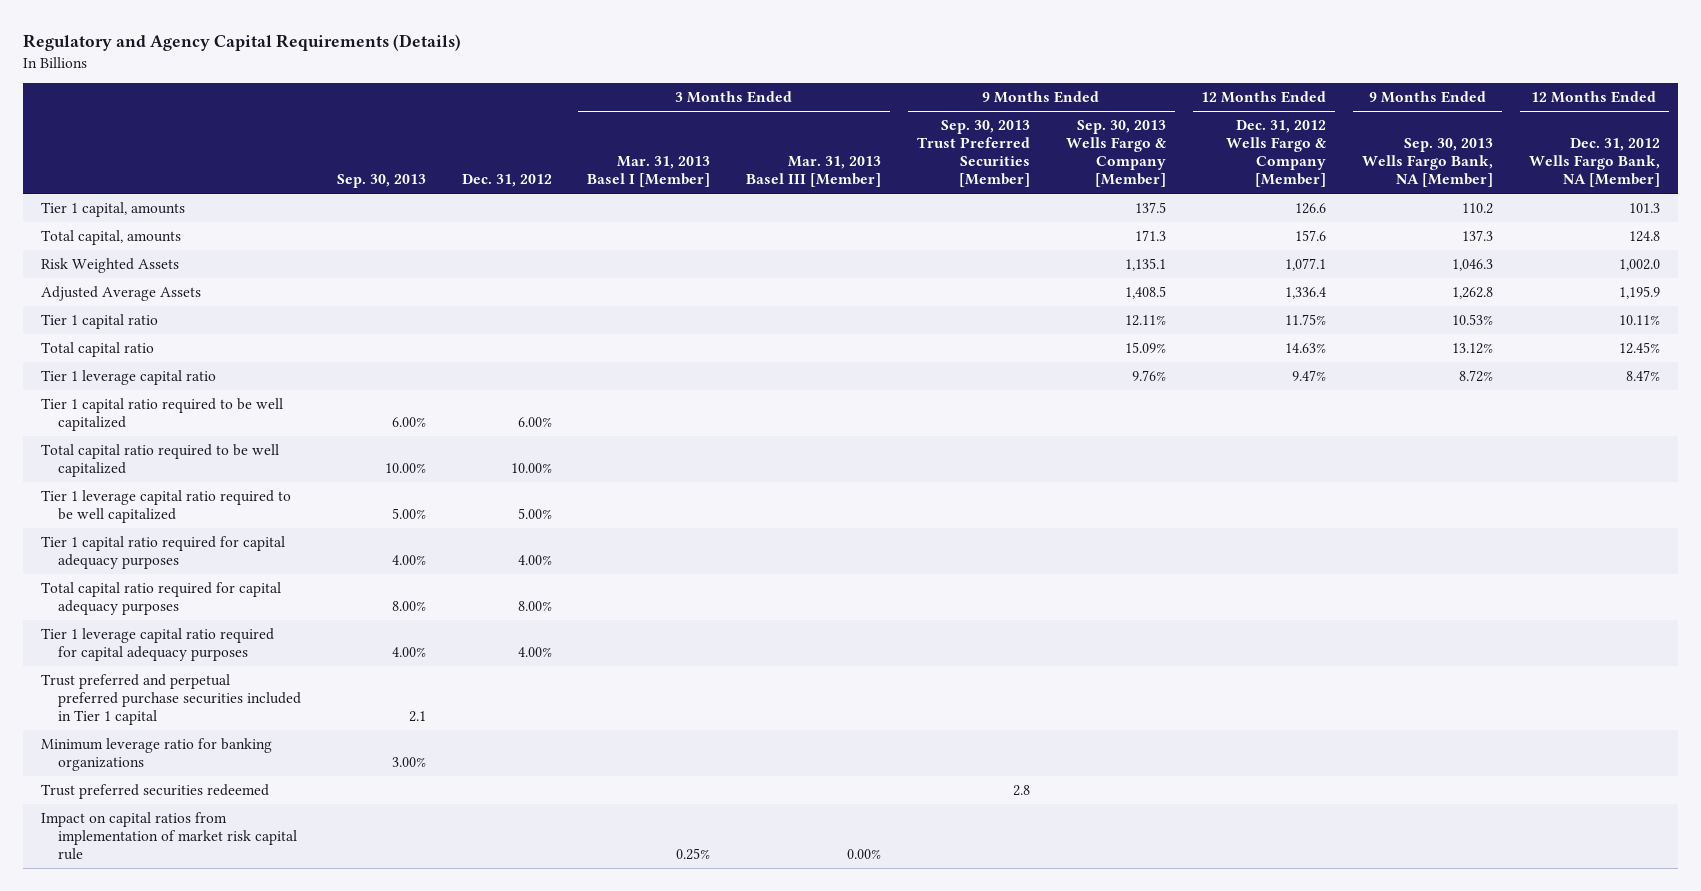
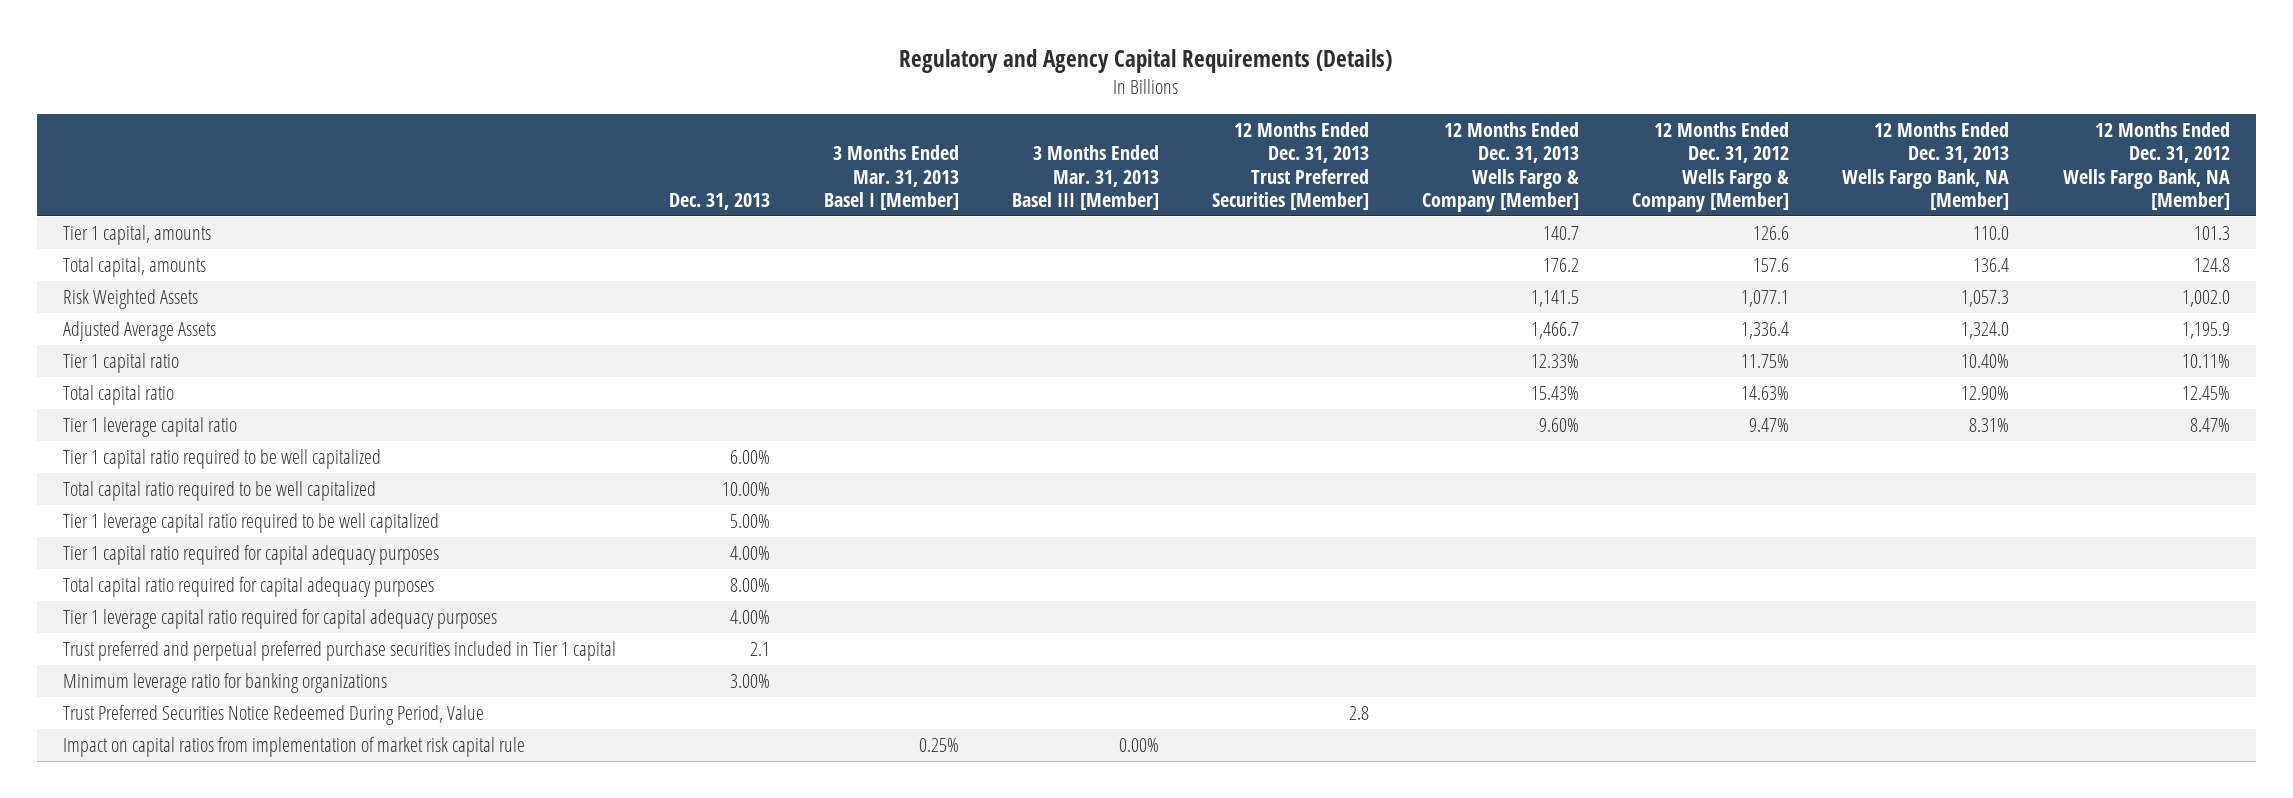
- | Sep. 30, 2013 | Dec. 31, 2012 | 3 Months Ended Mar. 31, 2013 Basel I [Member] | 3 Months Ended Mar. 31, 2013 Basel III [Member] | 9 Months Ended Sep. 30, 2013 Trust Preferred Securities [Member] | 9 Months Ended Sep. 30, 2013 Wells Fargo & Company [Member] | 12 Months Ended Dec. 31, 2012 Wells Fargo & Company [Member] | 9 Months Ended Sep. 30, 2013 Wells Fargo Bank, NA [Member] | 12 Months Ended Dec. 31, 2012 Wells Fargo Bank, NA [Member]
+ | Dec. 31, 2013 | 3 Months Ended Mar. 31, 2013 Basel I [Member] | 3 Months Ended Mar. 31, 2013 Basel III [Member] | 12 Months Ended Dec. 31, 2013 Trust Preferred Securities [Member] | 12 Months Ended Dec. 31, 2013 Wells Fargo & Company [Member] | 12 Months Ended Dec. 31, 2012 Wells Fargo & Company [Member] | 12 Months Ended Dec. 31, 2013 Wells Fargo Bank, NA [Member] | 12 Months Ended Dec. 31, 2012 Wells Fargo Bank, NA [Member]
- Trust preferred securities redeemed | | | | | 2.8 | | | |
+ Trust Preferred Securities Notice Redeemed During Period, Value | | | | 2.8 | | | |

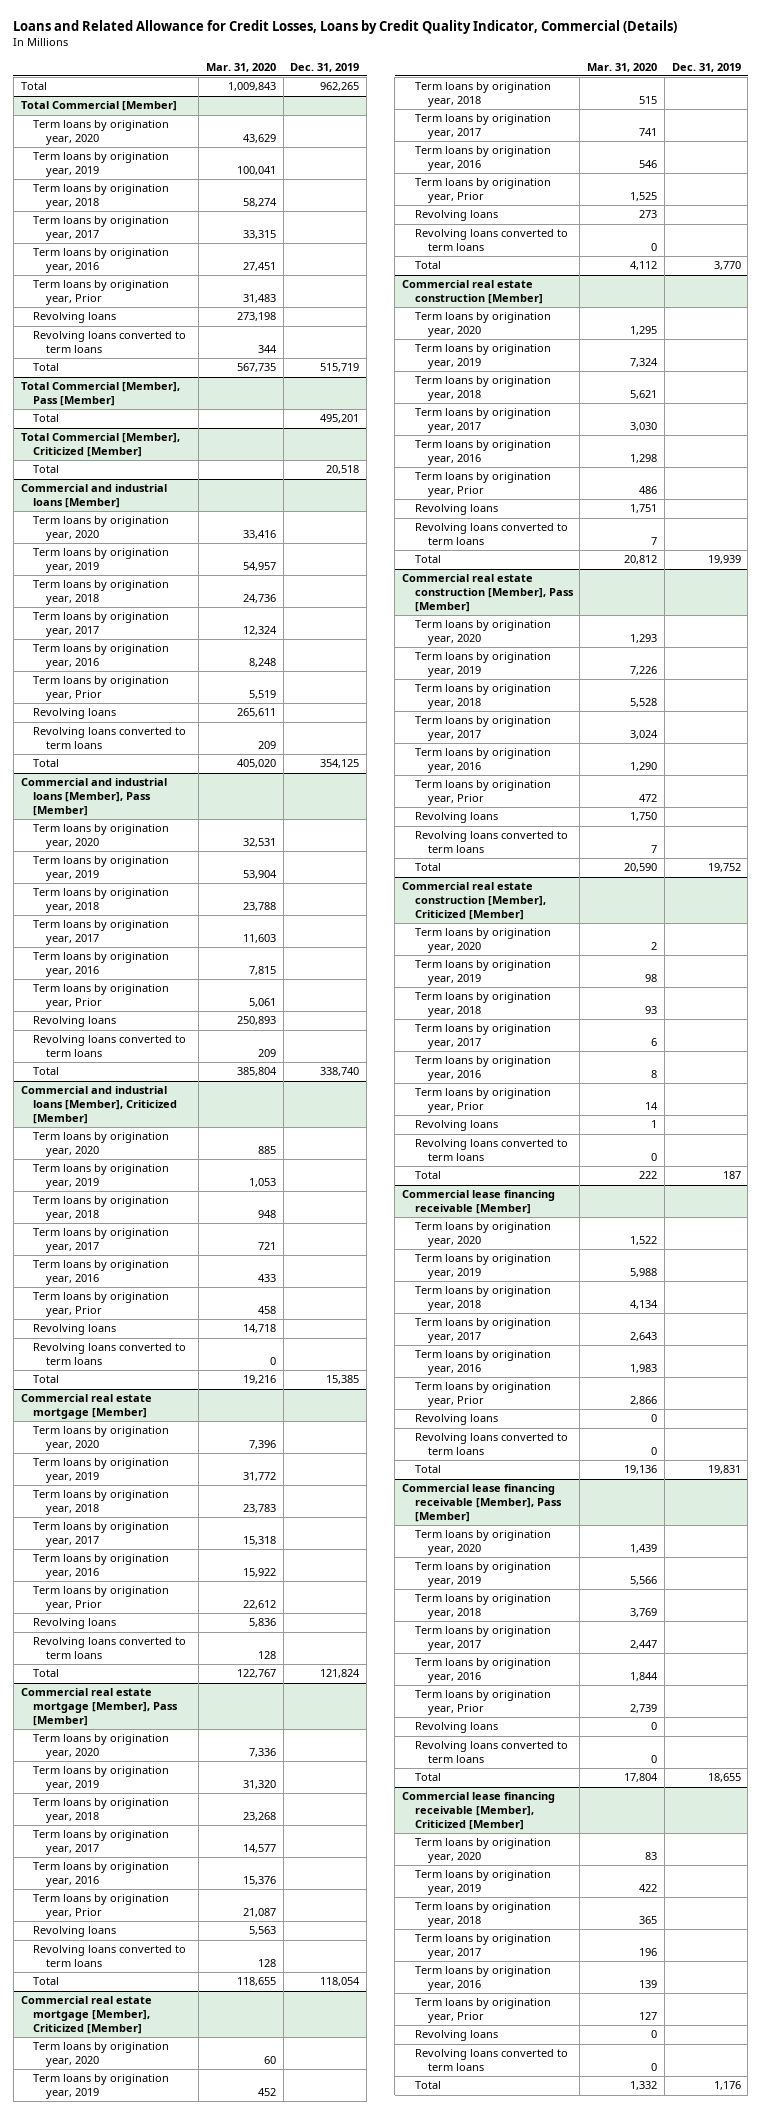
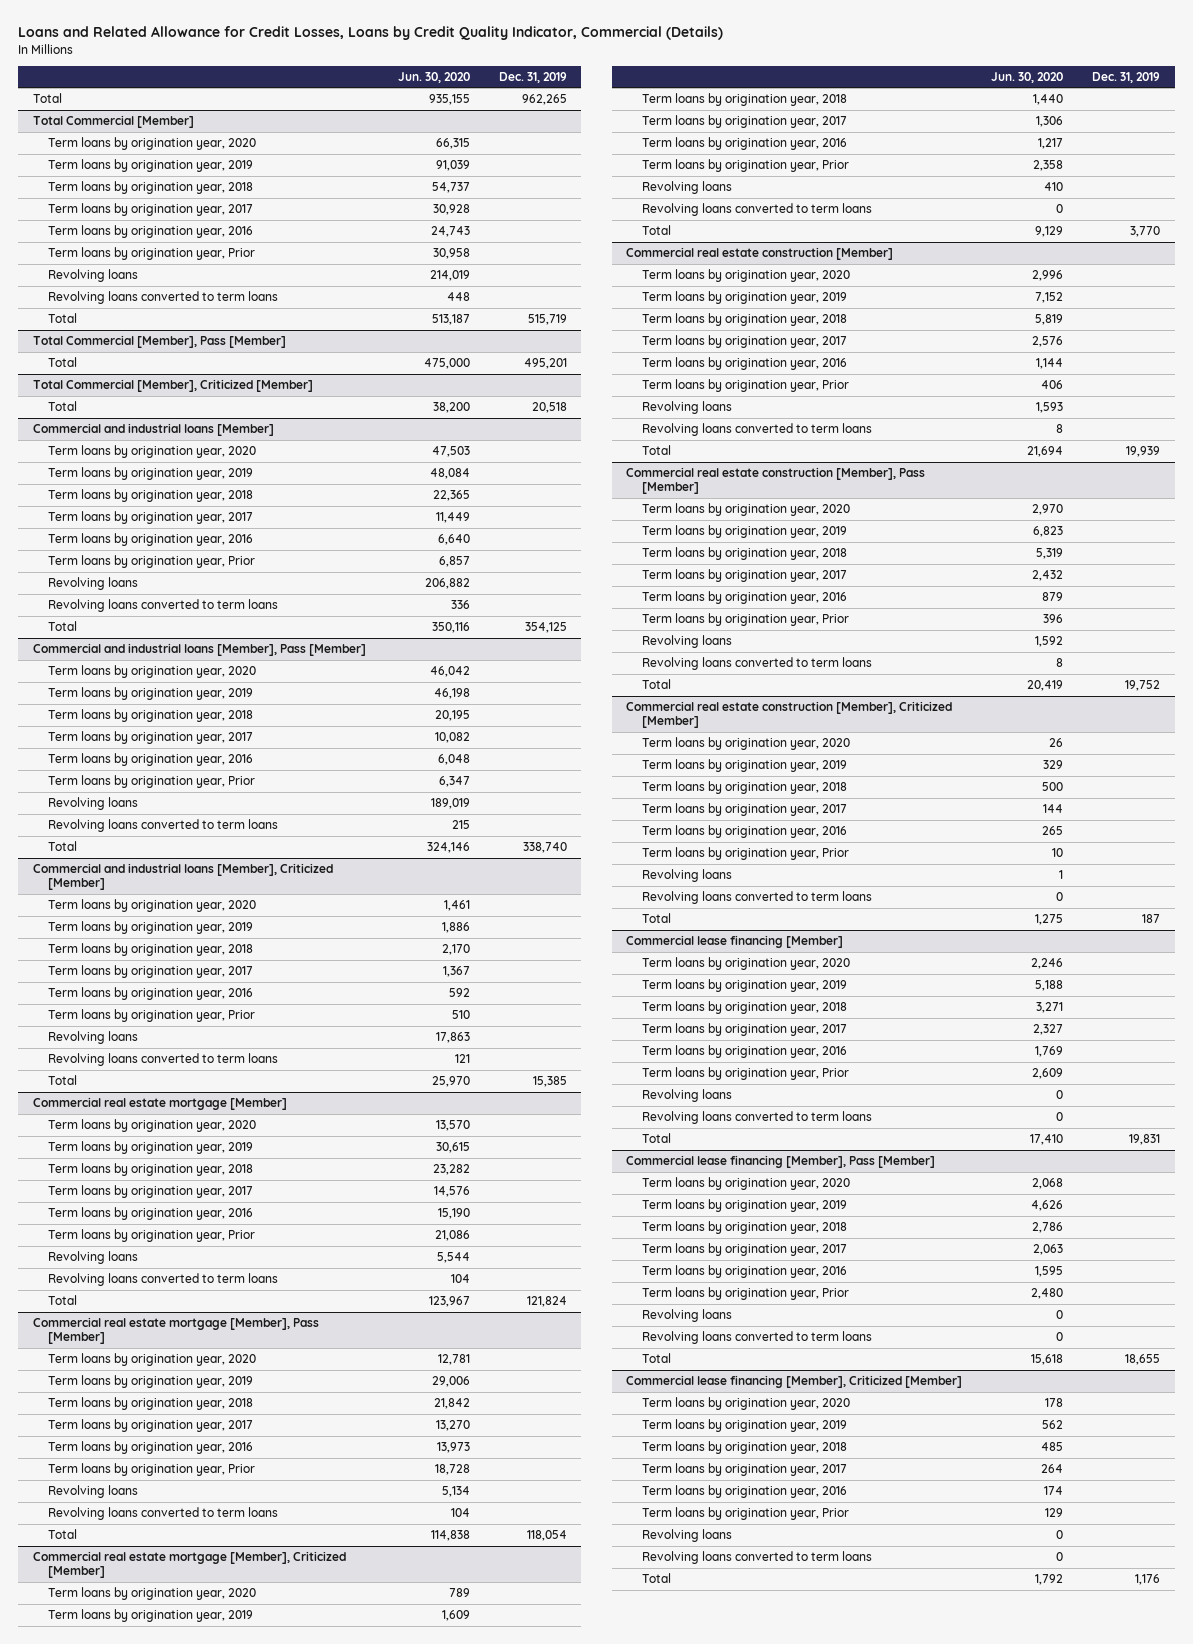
- | Mar. 31, 2020 | Dec. 31, 2019
+ | Jun. 30, 2020 | Dec. 31, 2019
- Commercial lease financing receivable [Member]
+ Commercial lease financing [Member]
- Commercial lease financing receivable [Member], Pass [Member]
+ Commercial lease financing [Member], Pass [Member]
- Commercial lease financing receivable [Member], Criticized [Member]
+ Commercial lease financing [Member], Criticized [Member]

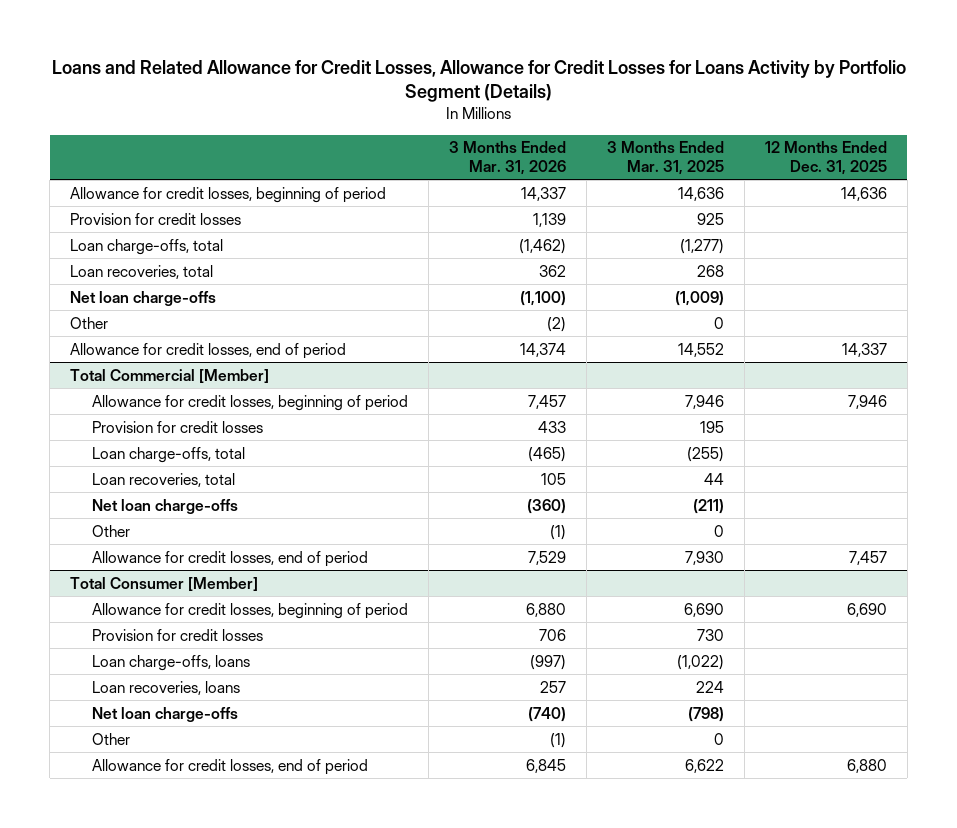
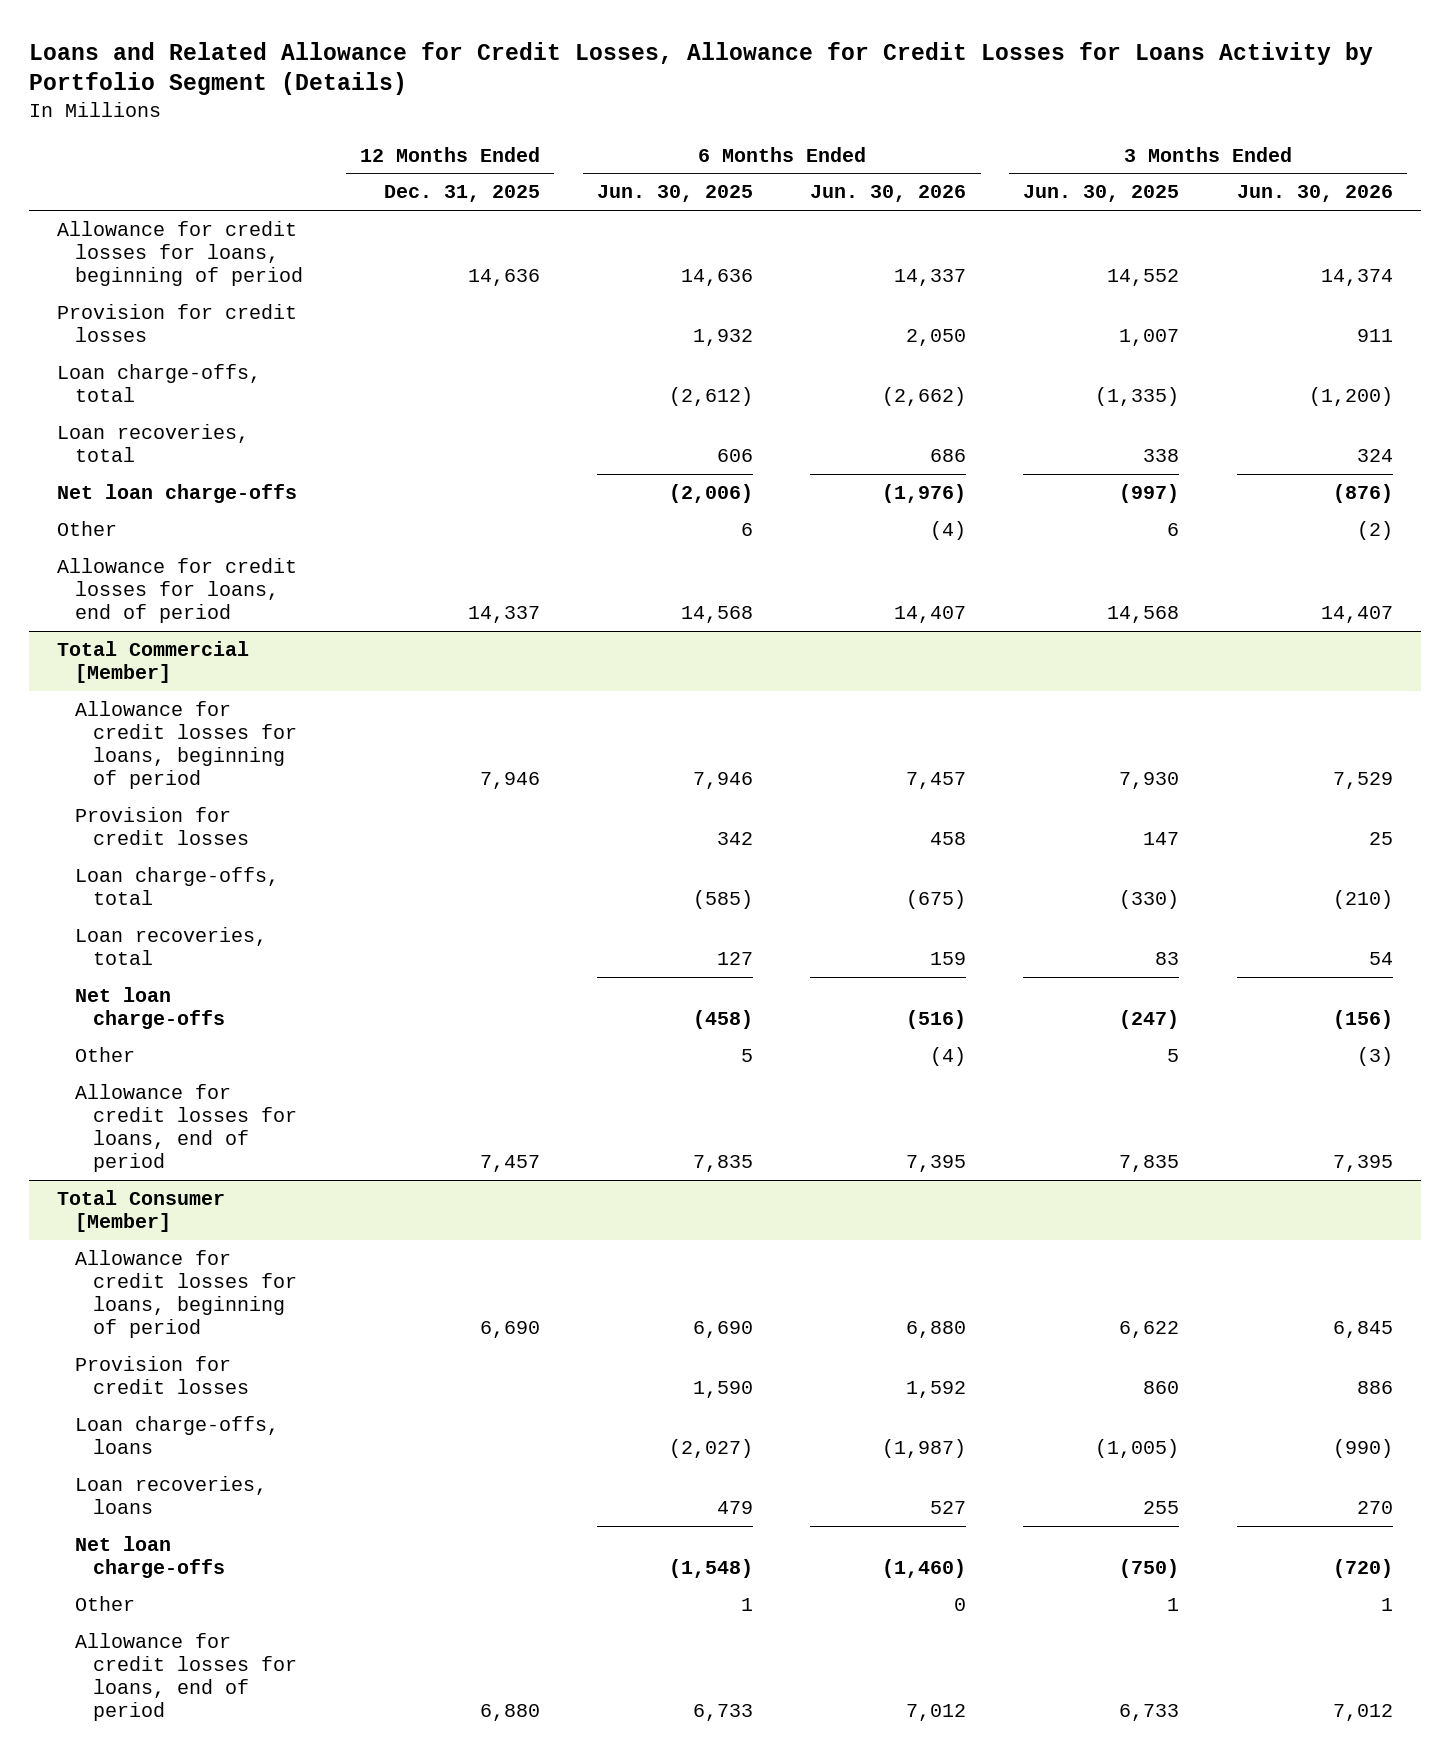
- | 3 Months Ended Mar. 31, 2026 | 3 Months Ended Mar. 31, 2025 | 12 Months Ended Dec. 31, 2025
+ | 12 Months Ended Dec. 31, 2025 | 6 Months Ended Jun. 30, 2025 | 6 Months Ended Jun. 30, 2026 | 3 Months Ended Jun. 30, 2025 | 3 Months Ended Jun. 30, 2026
- Allowance for credit losses, beginning of period | 14,337 | 14,636 | 14,636
+ Allowance for credit losses for loans, beginning of period | 14,636 | 14,636 | 14,337 | 14,552 | 14,374
- Allowance for credit losses, end of period | 14,374 | 14,552 | 14,337
+ Allowance for credit losses for loans, end of period | 14,337 | 14,568 | 14,407 | 14,568 | 14,407
@ Total Commercial [Member]
- Allowance for credit losses, beginning of period | 7,457 | 7,946 | 7,946
+ Allowance for credit losses for loans, beginning of period | 7,946 | 7,946 | 7,457 | 7,930 | 7,529
- Allowance for credit losses, end of period | 7,529 | 7,930 | 7,457
+ Allowance for credit losses for loans, end of period | 7,457 | 7,835 | 7,395 | 7,835 | 7,395
@ Total Consumer [Member]
- Allowance for credit losses, beginning of period | 6,880 | 6,690 | 6,690
+ Allowance for credit losses for loans, beginning of period | 6,690 | 6,690 | 6,880 | 6,622 | 6,845
- Allowance for credit losses, end of period | 6,845 | 6,622 | 6,880
+ Allowance for credit losses for loans, end of period | 6,880 | 6,733 | 7,012 | 6,733 | 7,012

